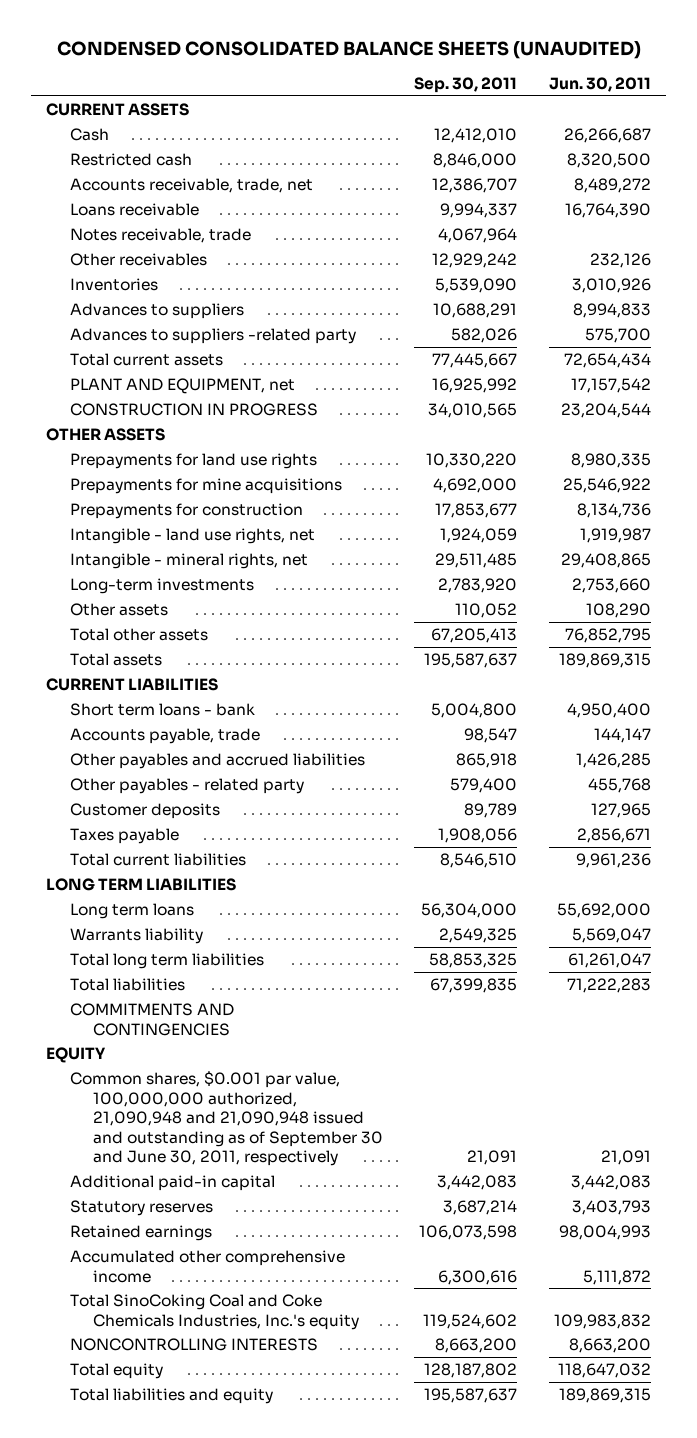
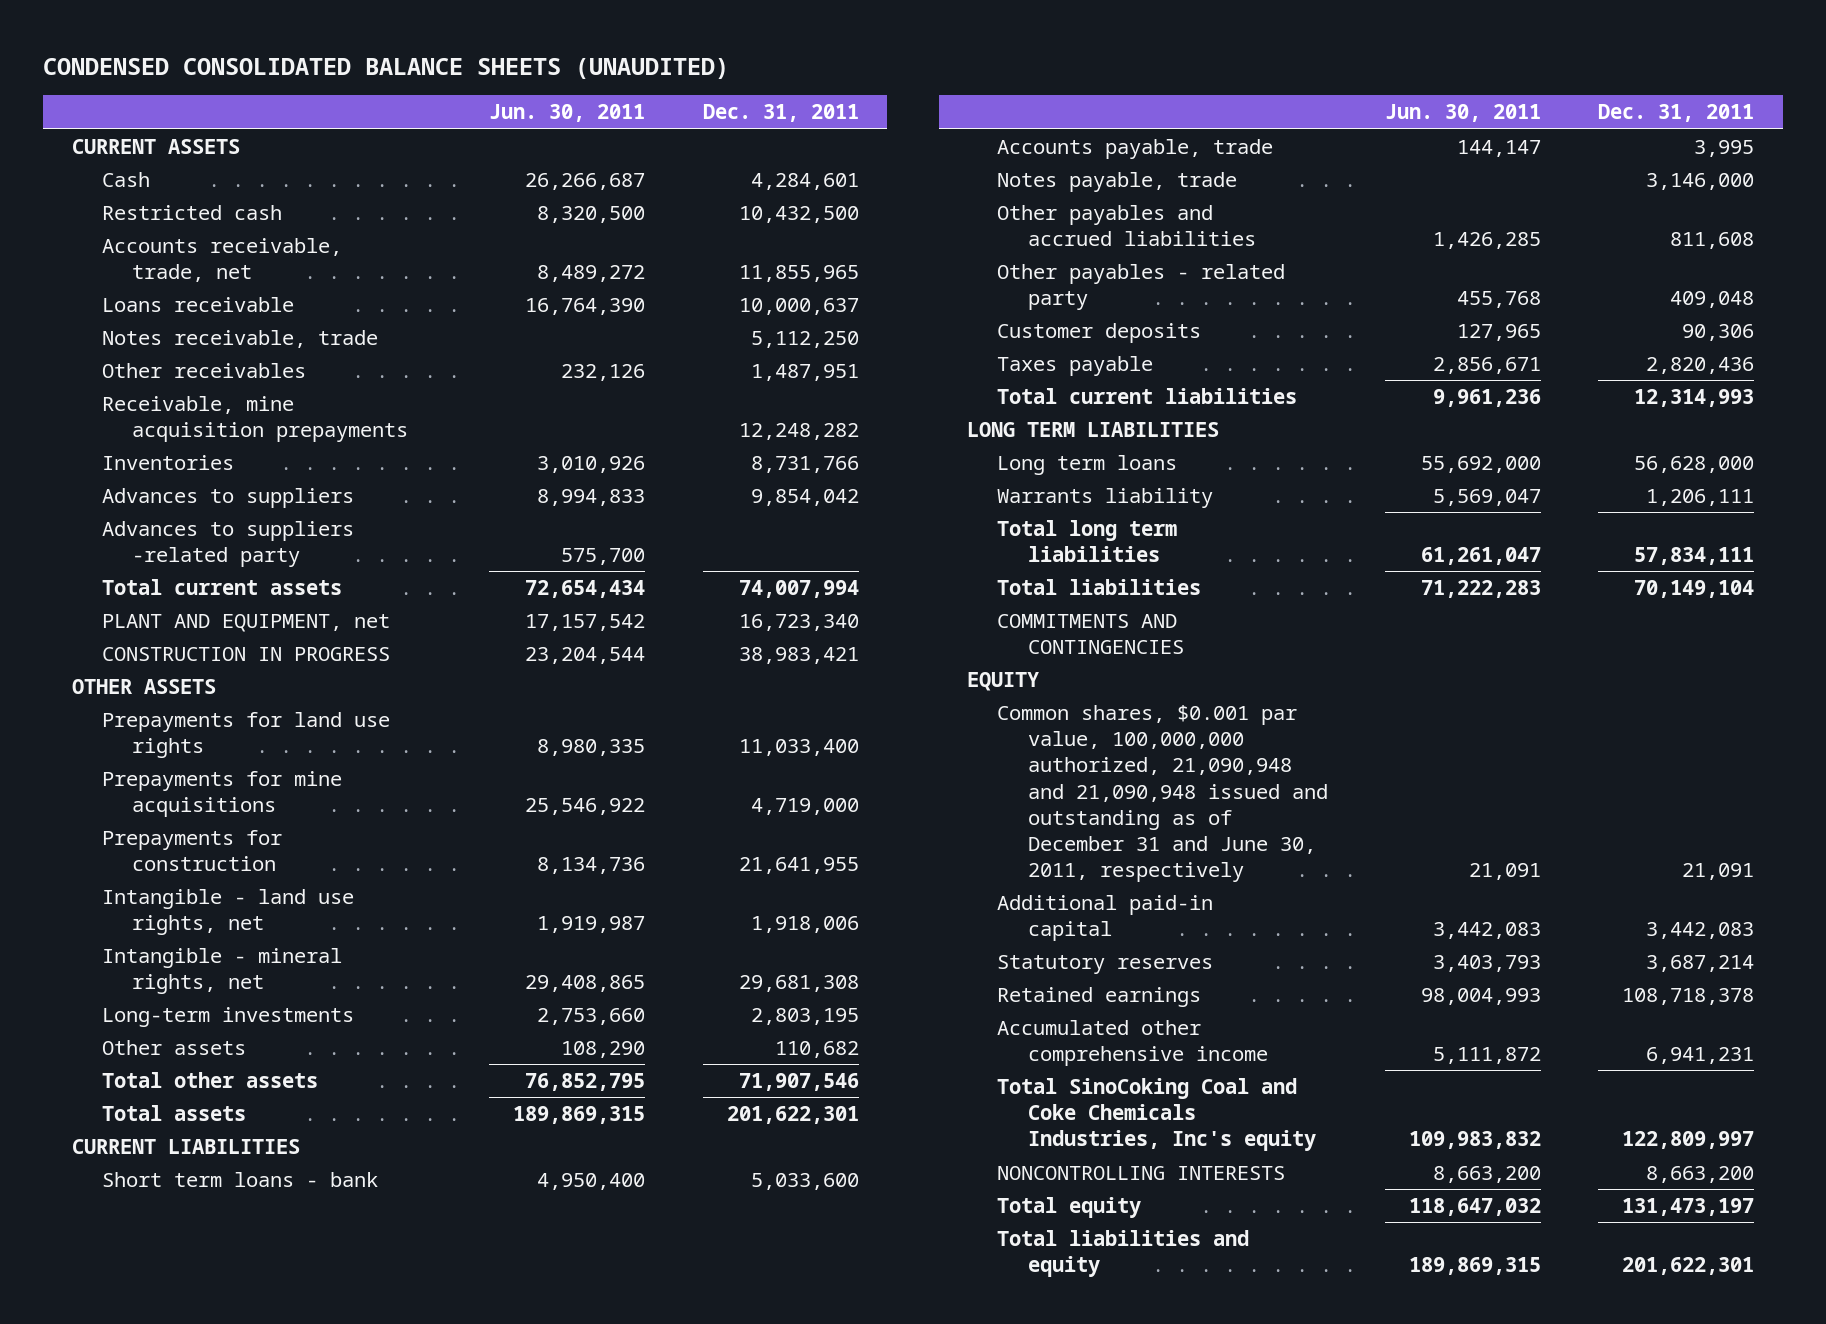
- | Sep. 30, 2011 | Jun. 30, 2011
+ | Jun. 30, 2011 | Dec. 31, 2011
+ Receivable, mine acquisition prepayments | | 12,248,282
+ Notes payable, trade | | 3,146,000
- Common shares, $0.001 par value, 100,000,000 authorized, 21,090,948 and 21,090,948 issued and outstanding as of September 30 and June 30, 2011, respectively | 21,091 | 21,091
+ Common shares, $0.001 par value, 100,000,000 authorized, 21,090,948 and 21,090,948 issued and outstanding as of December 31 and June 30, 2011, respectively | 21,091 | 21,091
- Total SinoCoking Coal and Coke Chemicals Industries, Inc.'s equity | 119,524,602 | 109,983,832
+ Total SinoCoking Coal and Coke Chemicals Industries, Inc's equity | 109,983,832 | 122,809,997

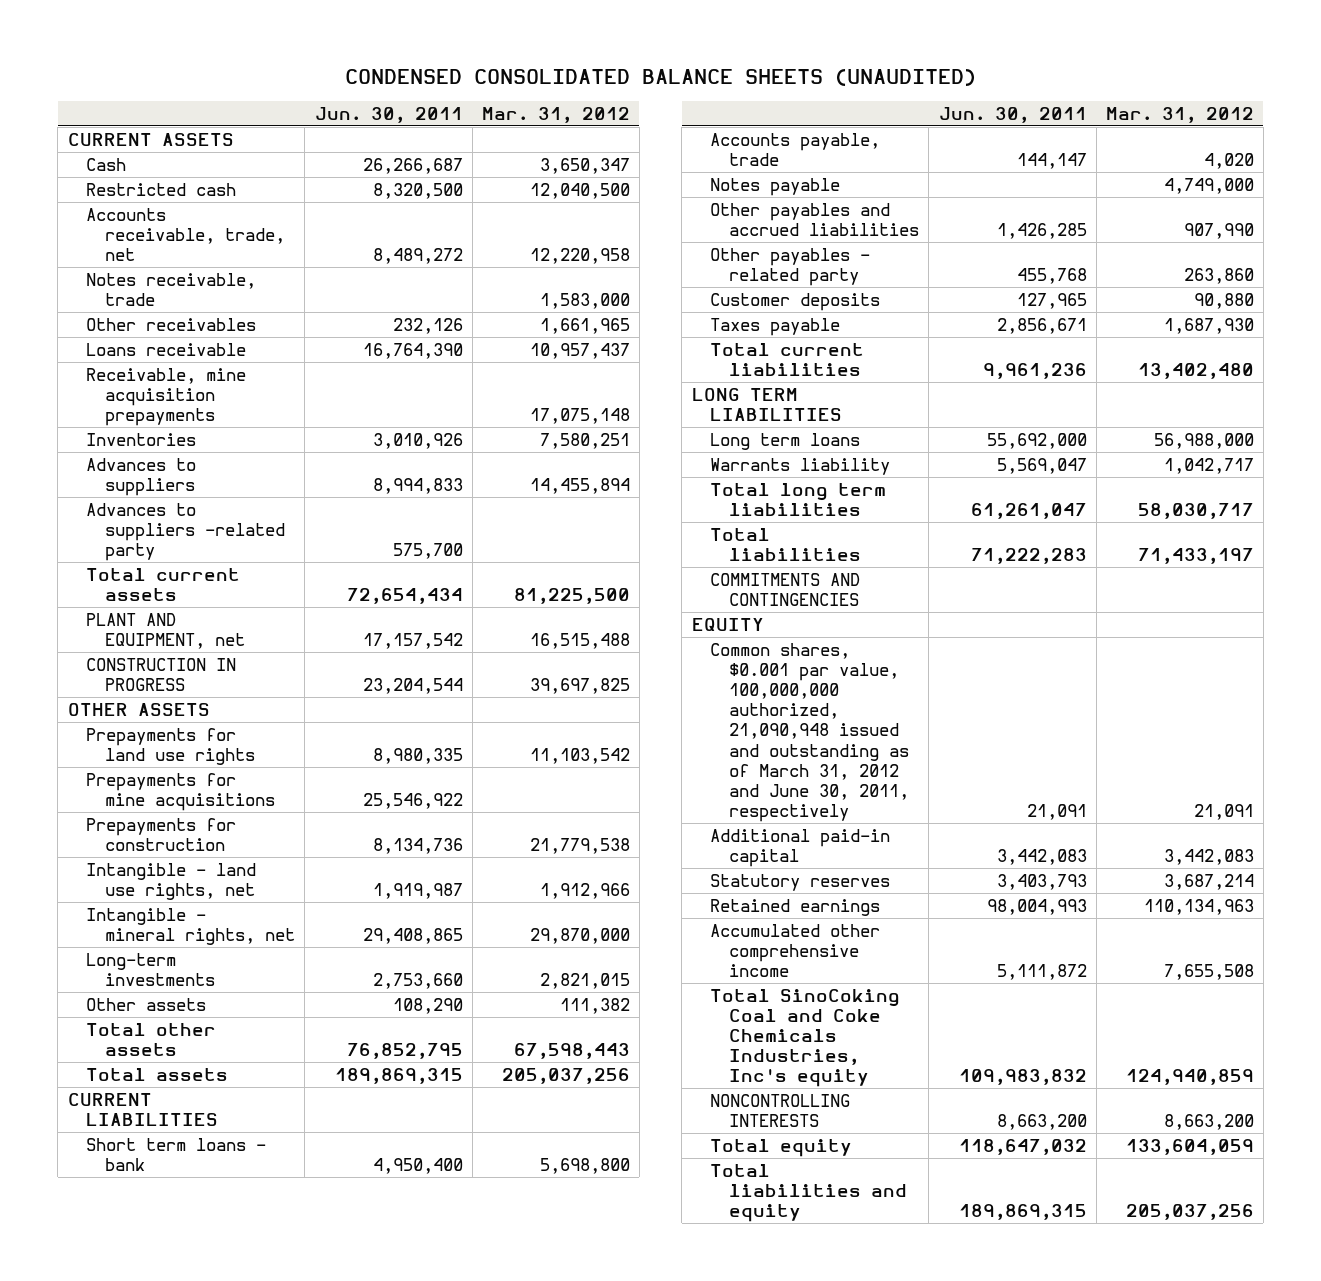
- | Jun. 30, 2011 | Dec. 31, 2011
+ | Jun. 30, 2011 | Mar. 31, 2012
moved down: Loans receivable | 16,764,390 | 10,957,437
- Notes payable, trade | | 3,146,000
+ Notes payable | | 4,749,000
- Common shares, $0.001 par value, 100,000,000 authorized, 21,090,948 and 21,090,948 issued and outstanding as of December 31 and June 30, 2011, respectively | 21,091 | 21,091
+ Common shares, $0.001 par value, 100,000,000 authorized, 21,090,948 issued and outstanding as of March 31, 2012 and June 30, 2011, respectively | 21,091 | 21,091

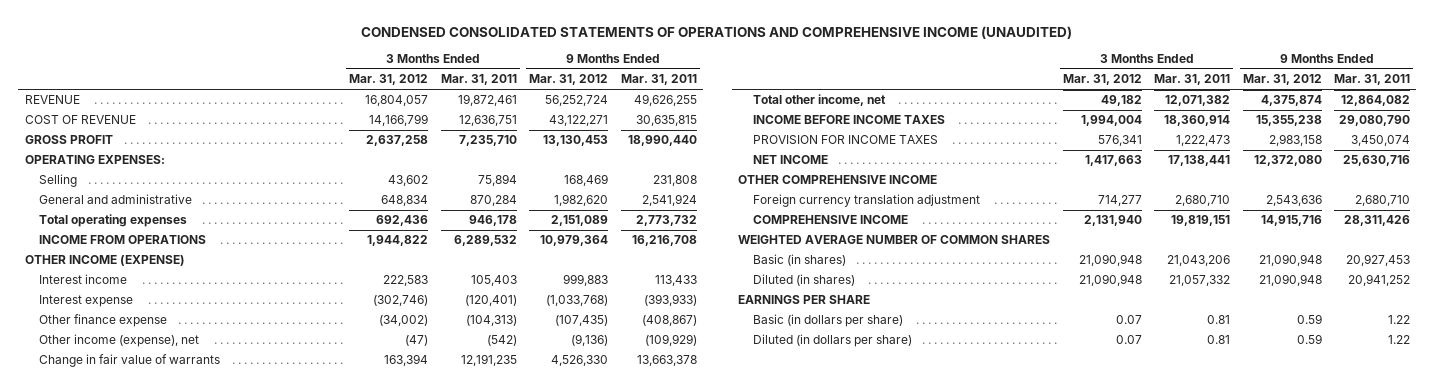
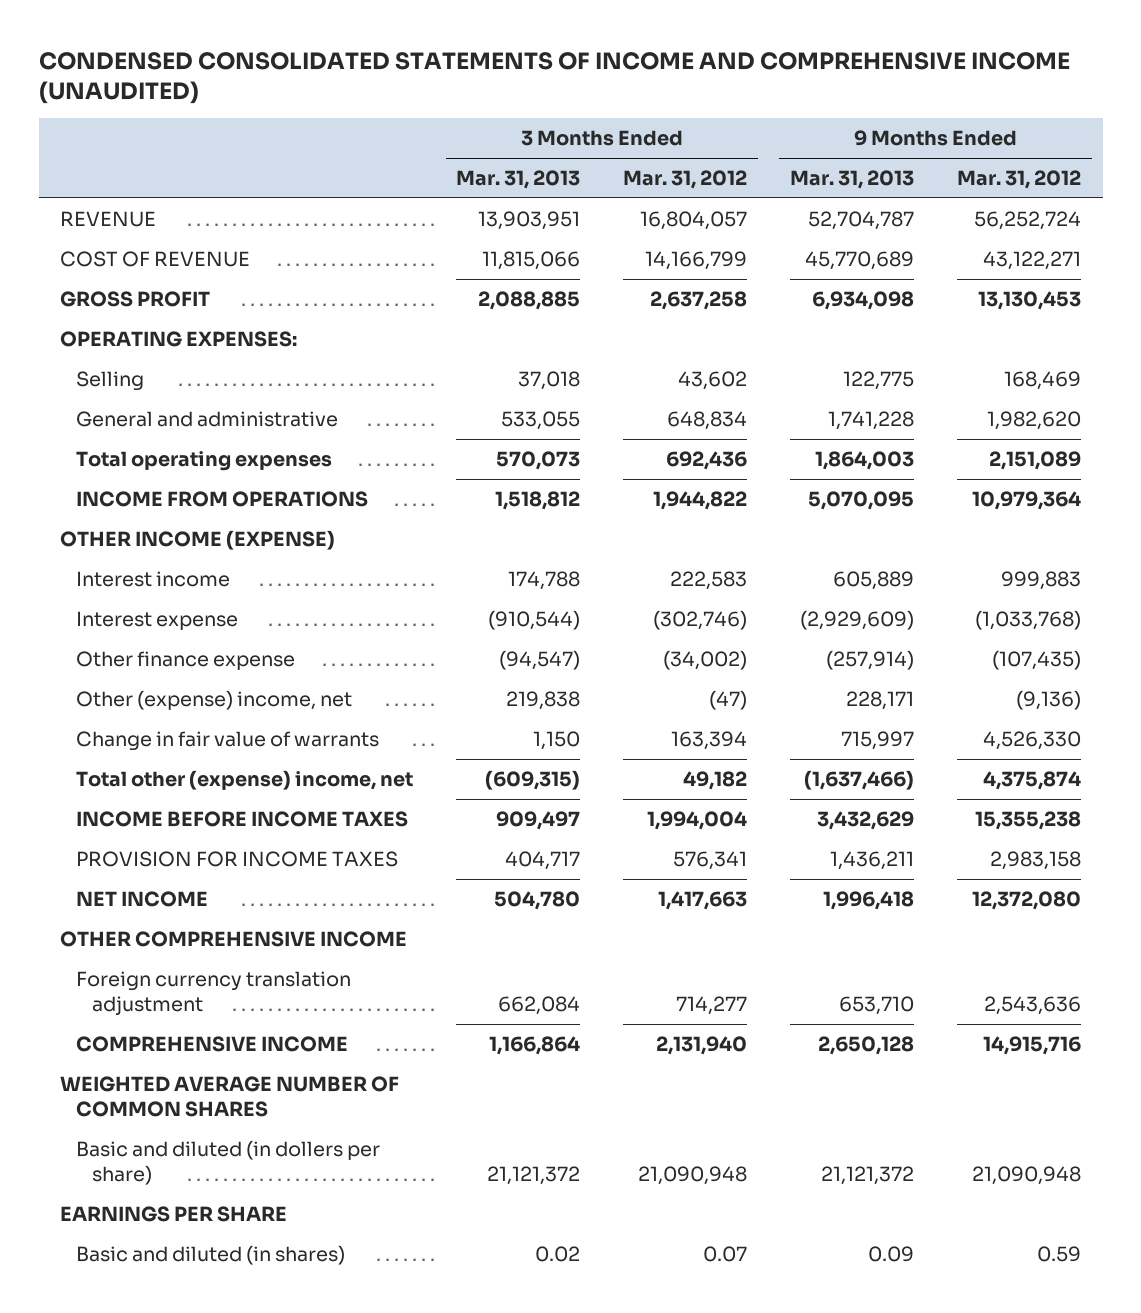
- CONDENSED CONSOLIDATED STATEMENTS OF OPERATIONS AND COMPREHENSIVE INCOME (UNAUDITED)
+ CONDENSED CONSOLIDATED STATEMENTS OF INCOME AND COMPREHENSIVE INCOME (UNAUDITED)
- | 3 Months Ended Mar. 31, 2012 | 3 Months Ended Mar. 31, 2011 | 9 Months Ended Mar. 31, 2012 | 9 Months Ended Mar. 31, 2011
+ | 3 Months Ended Mar. 31, 2013 | 3 Months Ended Mar. 31, 2012 | 9 Months Ended Mar. 31, 2013 | 9 Months Ended Mar. 31, 2012
- Other income (expense), net | (47) | (542) | (9,136) | (109,929)
+ Other (expense) income, net | 219,838 | (47) | 228,171 | (9,136)
- Total other income, net | 49,182 | 12,071,382 | 4,375,874 | 12,864,082
+ Total other (expense) income, net | (609,315) | 49,182 | (1,637,466) | 4,375,874
- Basic (in shares) | 21,090,948 | 21,043,206 | 21,090,948 | 20,927,453
- Diluted (in shares) | 21,090,948 | 21,057,332 | 21,090,948 | 20,941,252
+ Basic and diluted (in dollers per share) | 21,121,372 | 21,090,948 | 21,121,372 | 21,090,948
- Basic (in dollars per share) | 0.07 | 0.81 | 0.59 | 1.22
- Diluted (in dollars per share) | 0.07 | 0.81 | 0.59 | 1.22
+ Basic and diluted (in shares) | 0.02 | 0.07 | 0.09 | 0.59

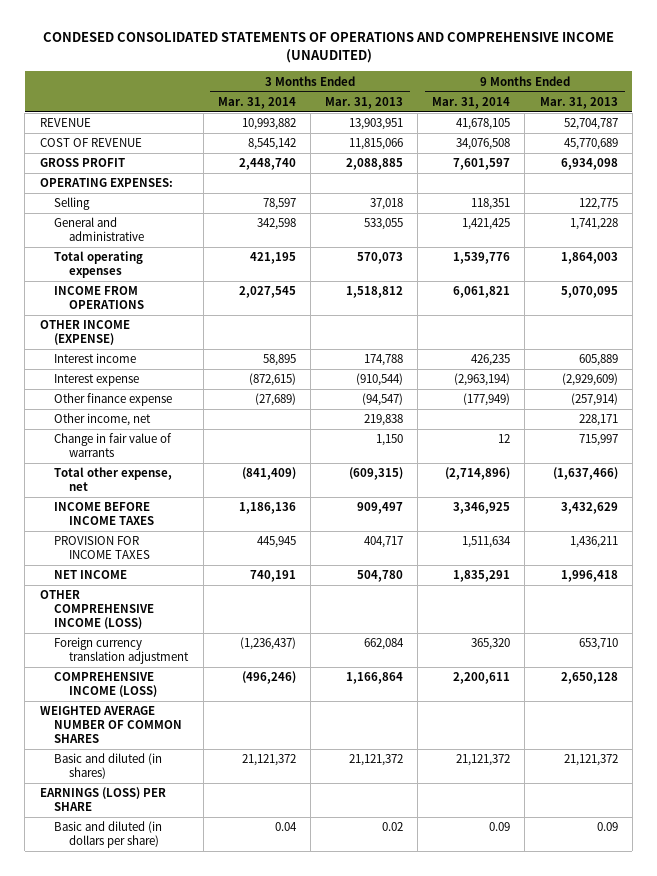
- CONDENSED CONSOLIDATED STATEMENTS OF INCOME AND COMPREHENSIVE INCOME (UNAUDITED)
+ CONDESED CONSOLIDATED STATEMENTS OF OPERATIONS AND COMPREHENSIVE INCOME (UNAUDITED)
- | 3 Months Ended Mar. 31, 2013 | 3 Months Ended Mar. 31, 2012 | 9 Months Ended Mar. 31, 2013 | 9 Months Ended Mar. 31, 2012
+ | 3 Months Ended Mar. 31, 2014 | 3 Months Ended Mar. 31, 2013 | 9 Months Ended Mar. 31, 2014 | 9 Months Ended Mar. 31, 2013
- Other (expense) income, net | 219,838 | (47) | 228,171 | (9,136)
+ Other income, net | | 219,838 | | 228,171
- Total other (expense) income, net | (609,315) | 49,182 | (1,637,466) | 4,375,874
+ Total other expense, net | (841,409) | (609,315) | (2,714,896) | (1,637,466)
- OTHER COMPREHENSIVE INCOME
+ OTHER COMPREHENSIVE INCOME (LOSS)
- COMPREHENSIVE INCOME | 1,166,864 | 2,131,940 | 2,650,128 | 14,915,716
+ COMPREHENSIVE INCOME (LOSS) | (496,246) | 1,166,864 | 2,200,611 | 2,650,128
- Basic and diluted (in dollers per share) | 21,121,372 | 21,090,948 | 21,121,372 | 21,090,948
- EARNINGS PER SHARE
- Basic and diluted (in shares) | 0.02 | 0.07 | 0.09 | 0.59
+ Basic and diluted (in shares) | 21,121,372 | 21,121,372 | 21,121,372 | 21,121,372
+ EARNINGS (LOSS) PER SHARE
+ Basic and diluted (in dollars per share) | 0.04 | 0.02 | 0.09 | 0.09

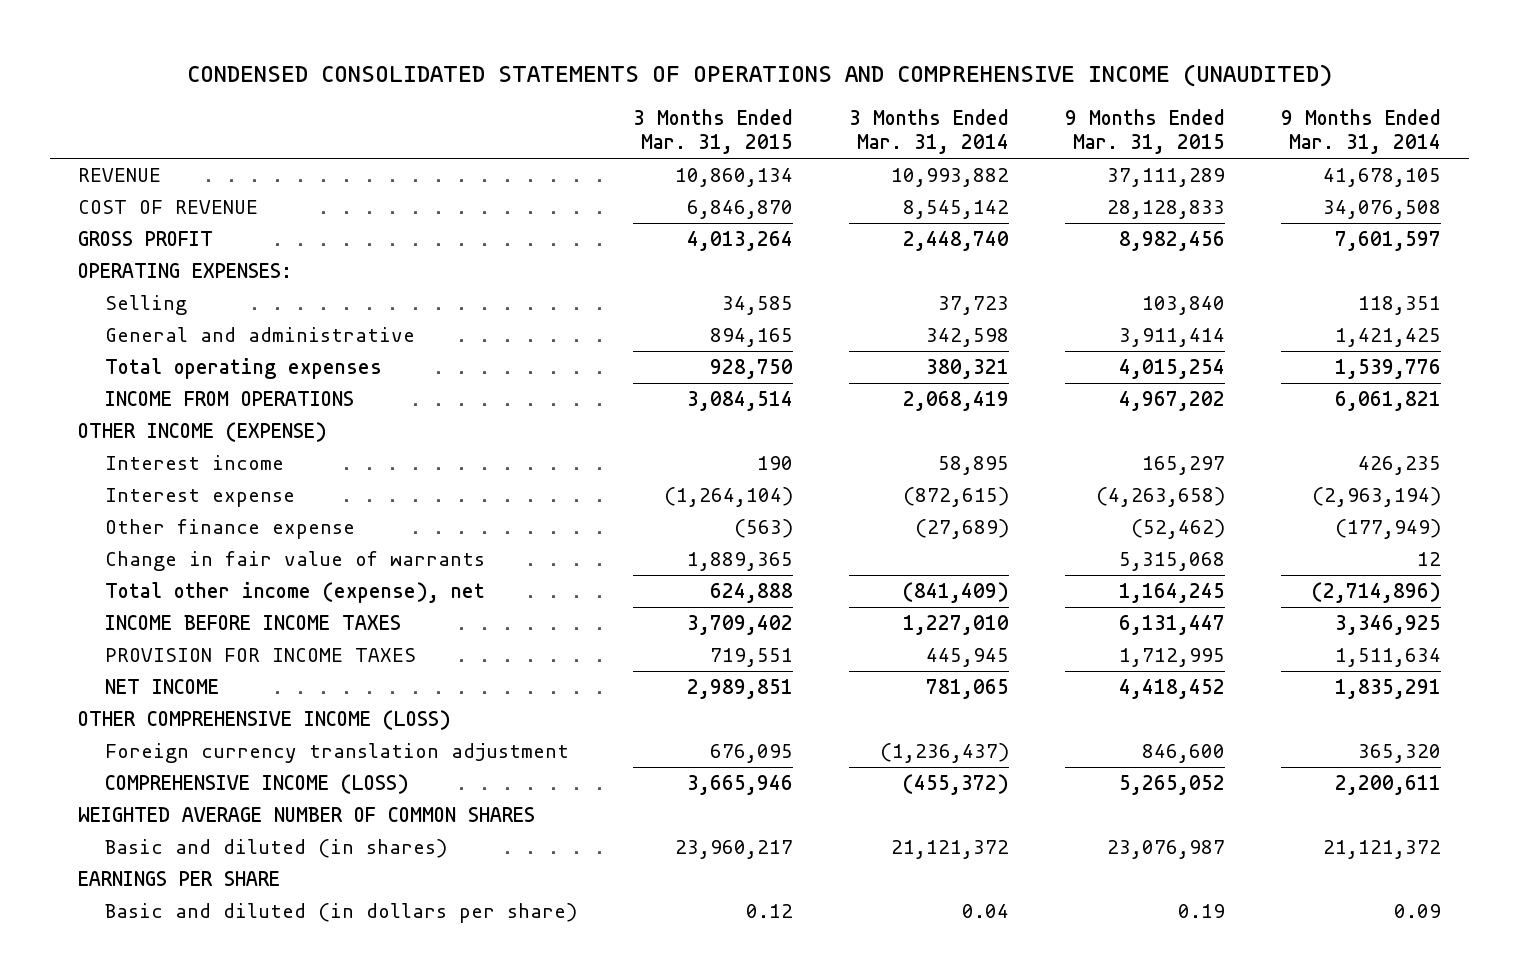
- CONDESED CONSOLIDATED STATEMENTS OF OPERATIONS AND COMPREHENSIVE INCOME (UNAUDITED)
+ CONDENSED CONSOLIDATED STATEMENTS OF OPERATIONS AND COMPREHENSIVE INCOME (UNAUDITED)
- | 3 Months Ended Mar. 31, 2014 | 3 Months Ended Mar. 31, 2013 | 9 Months Ended Mar. 31, 2014 | 9 Months Ended Mar. 31, 2013
+ | 3 Months Ended Mar. 31, 2015 | 3 Months Ended Mar. 31, 2014 | 9 Months Ended Mar. 31, 2015 | 9 Months Ended Mar. 31, 2014
- Selling | 78,597 | 37,018 | 118,351 | 122,775
+ Selling | 34,585 | 37,723 | 103,840 | 118,351
- Total operating expenses | 421,195 | 570,073 | 1,539,776 | 1,864,003
- INCOME FROM OPERATIONS | 2,027,545 | 1,518,812 | 6,061,821 | 5,070,095
+ Total operating expenses | 928,750 | 380,321 | 4,015,254 | 1,539,776
+ INCOME FROM OPERATIONS | 3,084,514 | 2,068,419 | 4,967,202 | 6,061,821
- Other income, net | | 219,838 | | 228,171
- Total other expense, net | (841,409) | (609,315) | (2,714,896) | (1,637,466)
- INCOME BEFORE INCOME TAXES | 1,186,136 | 909,497 | 3,346,925 | 3,432,629
+ Total other income (expense), net | 624,888 | (841,409) | 1,164,245 | (2,714,896)
+ INCOME BEFORE INCOME TAXES | 3,709,402 | 1,227,010 | 6,131,447 | 3,346,925
- NET INCOME | 740,191 | 504,780 | 1,835,291 | 1,996,418
+ NET INCOME | 2,989,851 | 781,065 | 4,418,452 | 1,835,291
- COMPREHENSIVE INCOME (LOSS) | (496,246) | 1,166,864 | 2,200,611 | 2,650,128
+ COMPREHENSIVE INCOME (LOSS) | 3,665,946 | (455,372) | 5,265,052 | 2,200,611
- EARNINGS (LOSS) PER SHARE
+ EARNINGS PER SHARE

